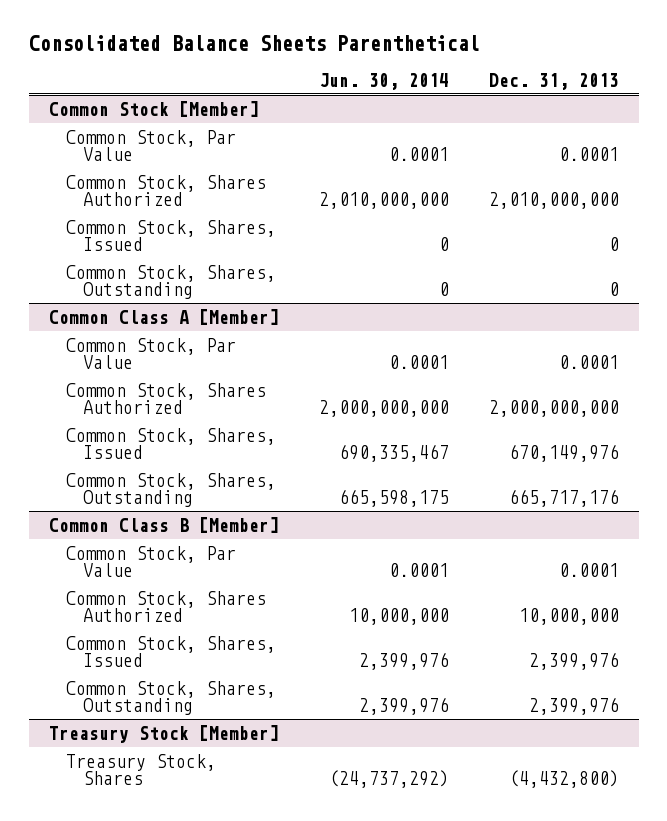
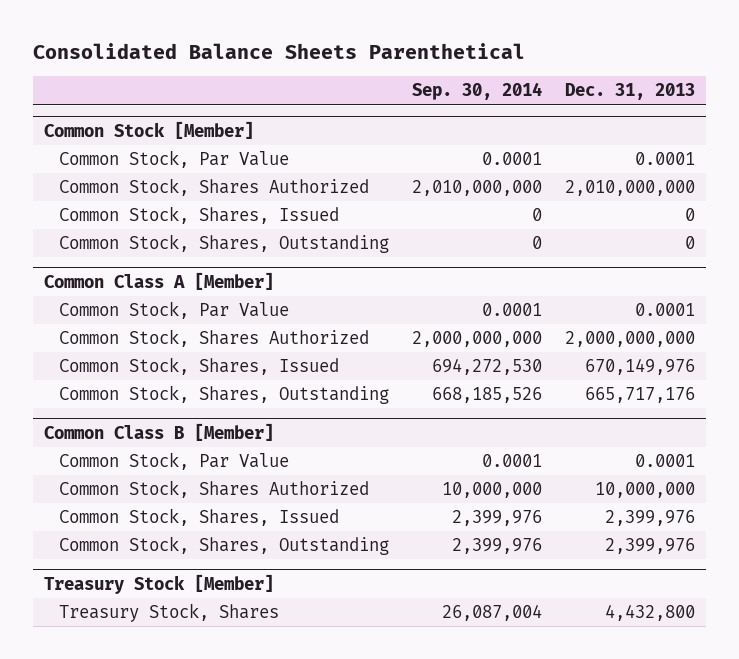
- | Jun. 30, 2014 | Dec. 31, 2013
+ | Sep. 30, 2014 | Dec. 31, 2013
@ Treasury Stock [Member]
- Treasury Stock, Shares | (24,737,292) | (4,432,800)
+ Treasury Stock, Shares | 26,087,004 | 4,432,800

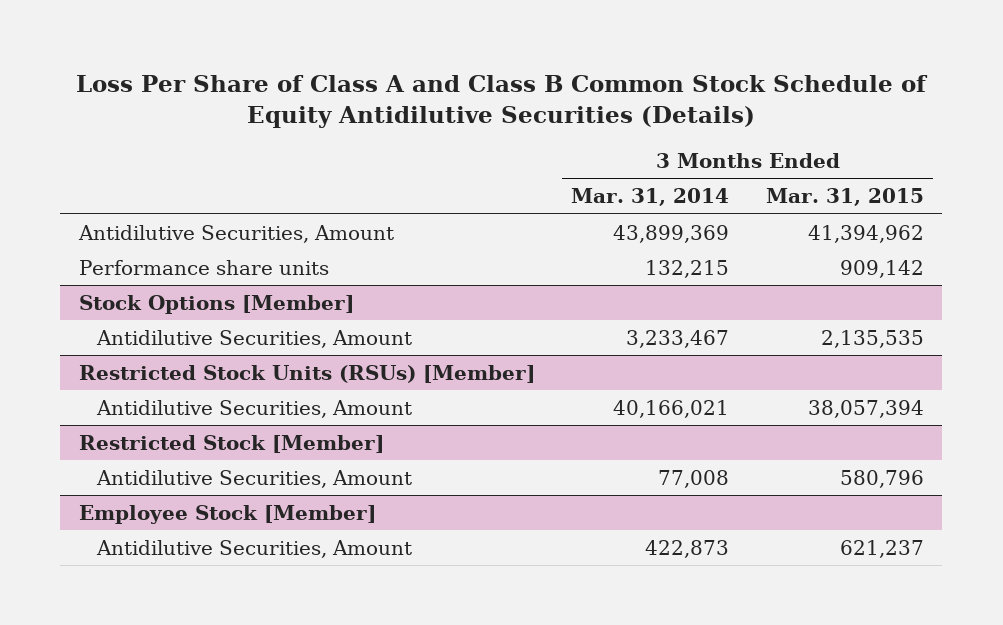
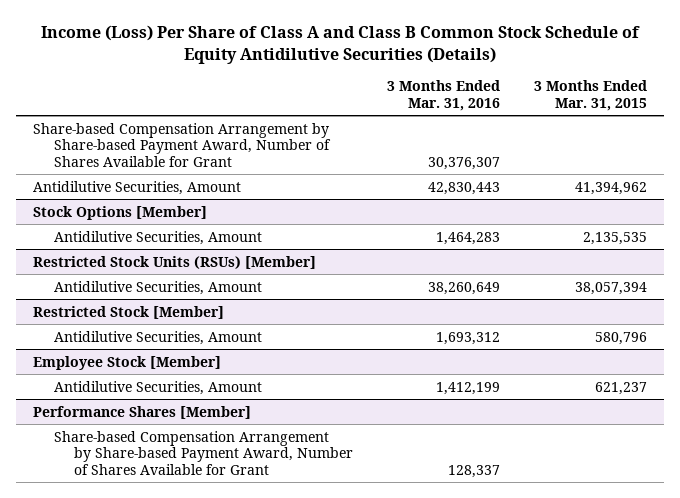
- Loss Per Share of Class A and Class B Common Stock Schedule of Equity Antidilutive Securities (Details)
+ Income (Loss) Per Share of Class A and Class B Common Stock Schedule of Equity Antidilutive Securities (Details)
- | 3 Months Ended Mar. 31, 2014 | 3 Months Ended Mar. 31, 2015
+ | 3 Months Ended Mar. 31, 2016 | 3 Months Ended Mar. 31, 2015
+ Share-based Compensation Arrangement by Share-based Payment Award, Number of Shares Available for Grant | 30,376,307 |
- Performance share units | 132,215 | 909,142
+ Performance Shares [Member]
+ Share-based Compensation Arrangement by Share-based Payment Award, Number of Shares Available for Grant | 128,337 |

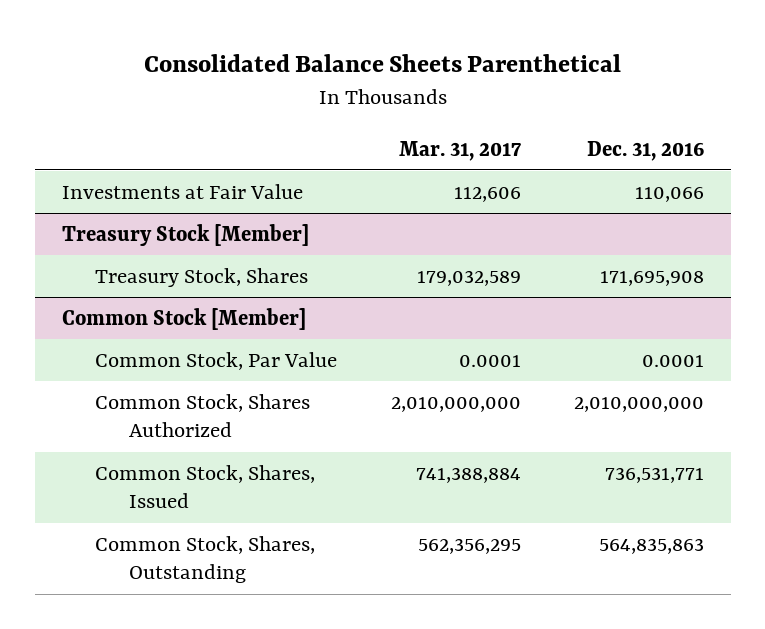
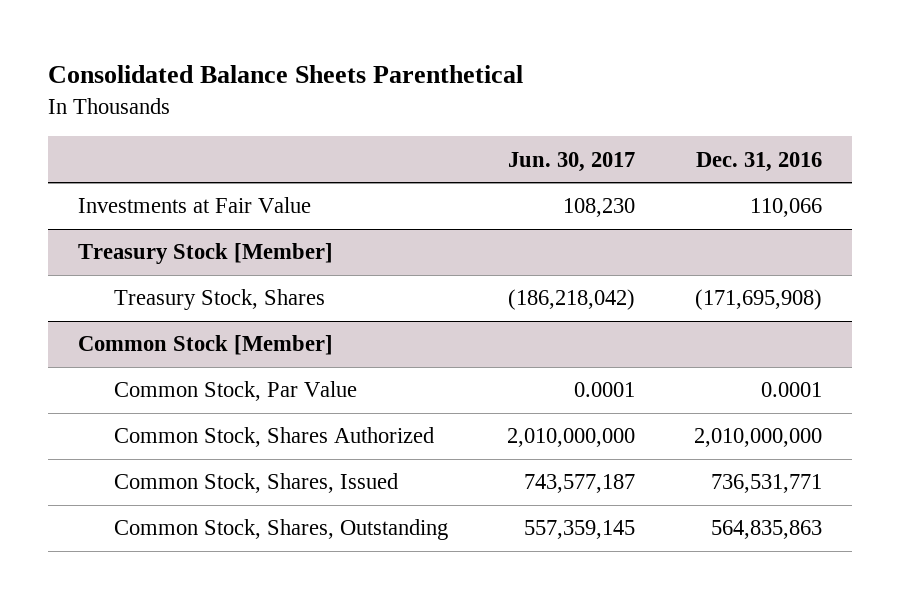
- | Mar. 31, 2017 | Dec. 31, 2016
+ | Jun. 30, 2017 | Dec. 31, 2016
@ Treasury Stock [Member]
- Treasury Stock, Shares | 179,032,589 | 171,695,908
+ Treasury Stock, Shares | (186,218,042) | (171,695,908)

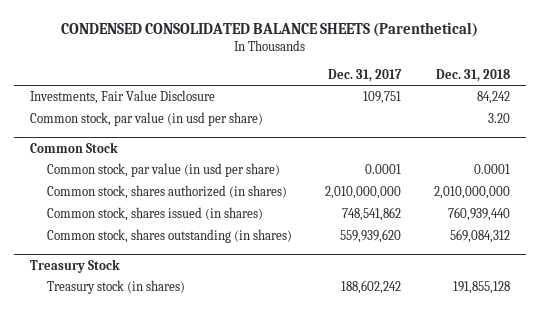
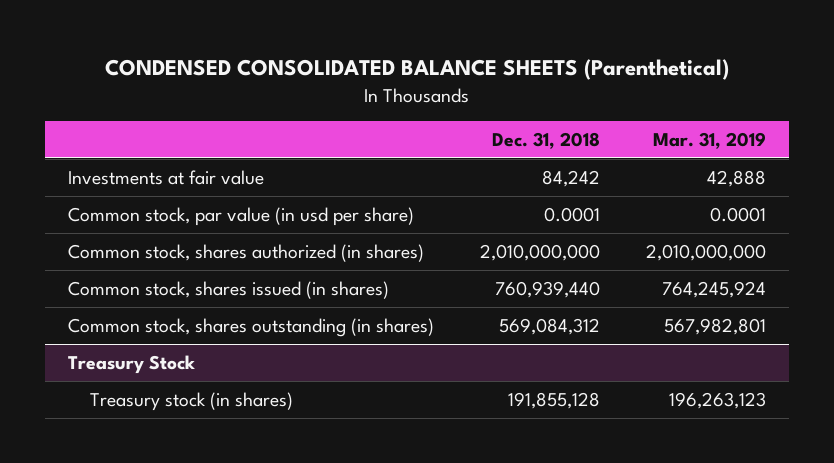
- | Dec. 31, 2017 | Dec. 31, 2018
+ | Dec. 31, 2018 | Mar. 31, 2019
- Investments, Fair Value Disclosure | 109,751 | 84,242
- Common stock, par value (in usd per share) | | 3.20
- Common Stock
+ Investments at fair value | 84,242 | 42,888

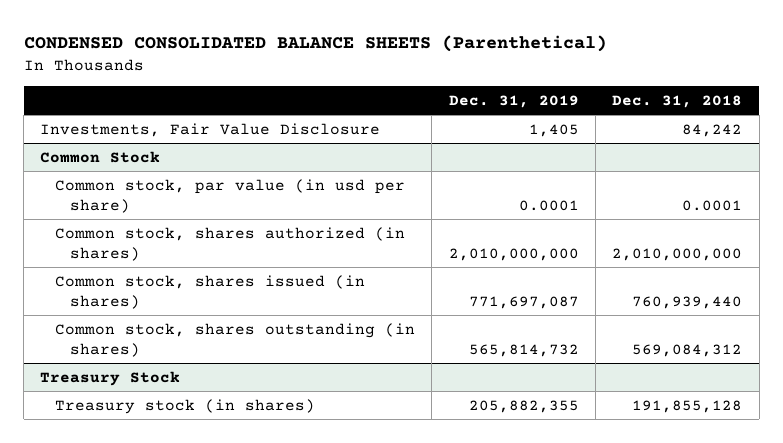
- | Dec. 31, 2018 | Mar. 31, 2019
+ | Dec. 31, 2019 | Dec. 31, 2018
- Investments at fair value | 84,242 | 42,888
+ Investments, Fair Value Disclosure | 1,405 | 84,242
+ Common Stock

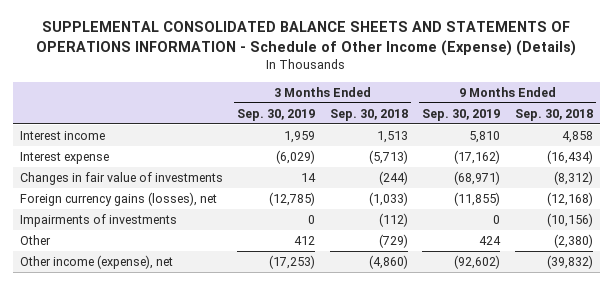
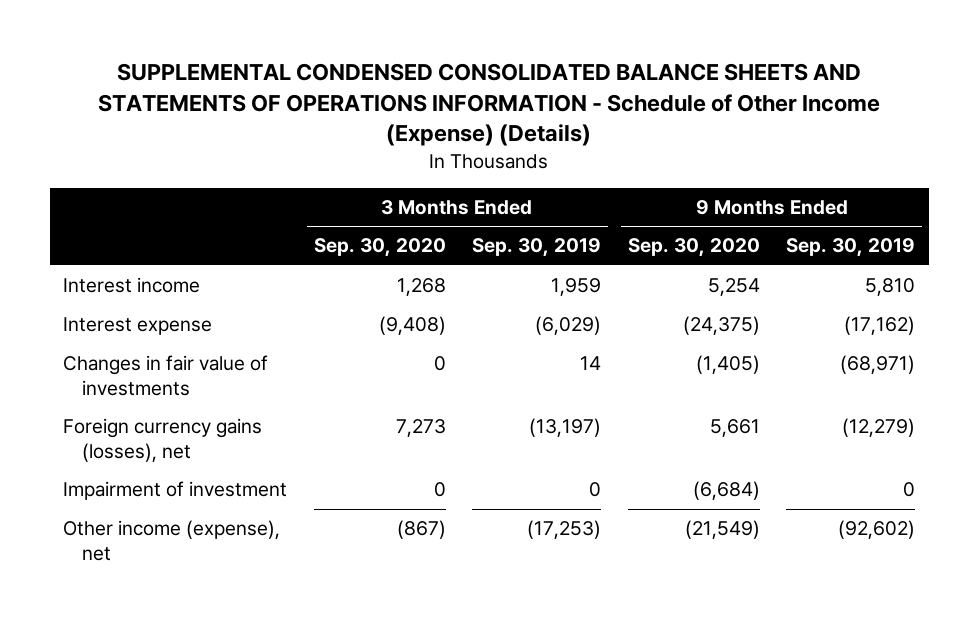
- SUPPLEMENTAL CONSOLIDATED BALANCE SHEETS AND STATEMENTS OF OPERATIONS INFORMATION - Schedule of Other Income (Expense) (Details)
+ SUPPLEMENTAL CONDENSED CONSOLIDATED BALANCE SHEETS AND STATEMENTS OF OPERATIONS INFORMATION - Schedule of Other Income (Expense) (Details)
- | 3 Months Ended Sep. 30, 2019 | 3 Months Ended Sep. 30, 2018 | 9 Months Ended Sep. 30, 2019 | 9 Months Ended Sep. 30, 2018
+ | 3 Months Ended Sep. 30, 2020 | 3 Months Ended Sep. 30, 2019 | 9 Months Ended Sep. 30, 2020 | 9 Months Ended Sep. 30, 2019
- Foreign currency gains (losses), net | (12,785) | (1,033) | (11,855) | (12,168)
- Impairments of investments | 0 | (112) | 0 | (10,156)
- Other | 412 | (729) | 424 | (2,380)
+ Foreign currency gains (losses), net | 7,273 | (13,197) | 5,661 | (12,279)
+ Impairment of investment | 0 | 0 | (6,684) | 0

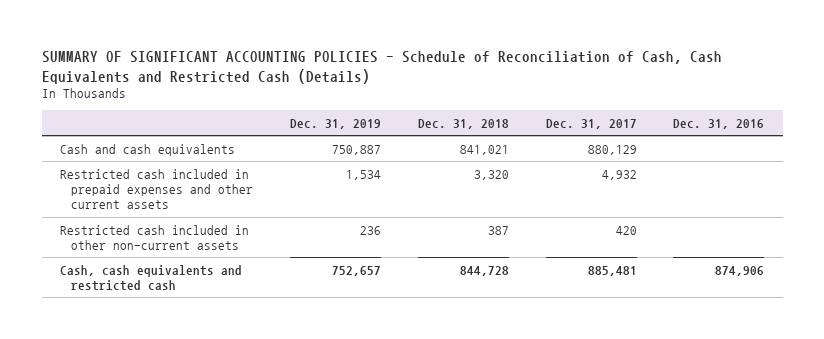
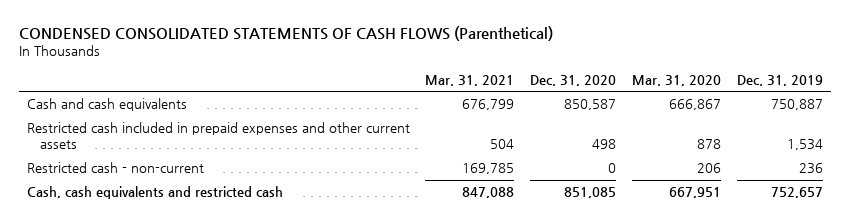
- SUMMARY OF SIGNIFICANT ACCOUNTING POLICIES - Schedule of Reconciliation of Cash, Cash Equivalents and Restricted Cash (Details)
+ CONDENSED CONSOLIDATED STATEMENTS OF CASH FLOWS (Parenthetical)
- | Dec. 31, 2019 | Dec. 31, 2018 | Dec. 31, 2017 | Dec. 31, 2016
+ | Mar. 31, 2021 | Dec. 31, 2020 | Mar. 31, 2020 | Dec. 31, 2019
- Restricted cash included in other non-current assets | 236 | 387 | 420 |
+ Restricted cash - non-current | 169,785 | 0 | 206 | 236

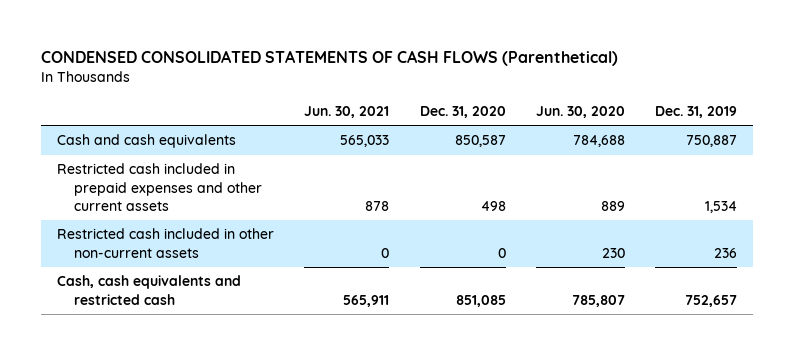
- | Mar. 31, 2021 | Dec. 31, 2020 | Mar. 31, 2020 | Dec. 31, 2019
+ | Jun. 30, 2021 | Dec. 31, 2020 | Jun. 30, 2020 | Dec. 31, 2019
- Restricted cash - non-current | 169,785 | 0 | 206 | 236
+ Restricted cash included in other non-current assets | 0 | 0 | 230 | 236

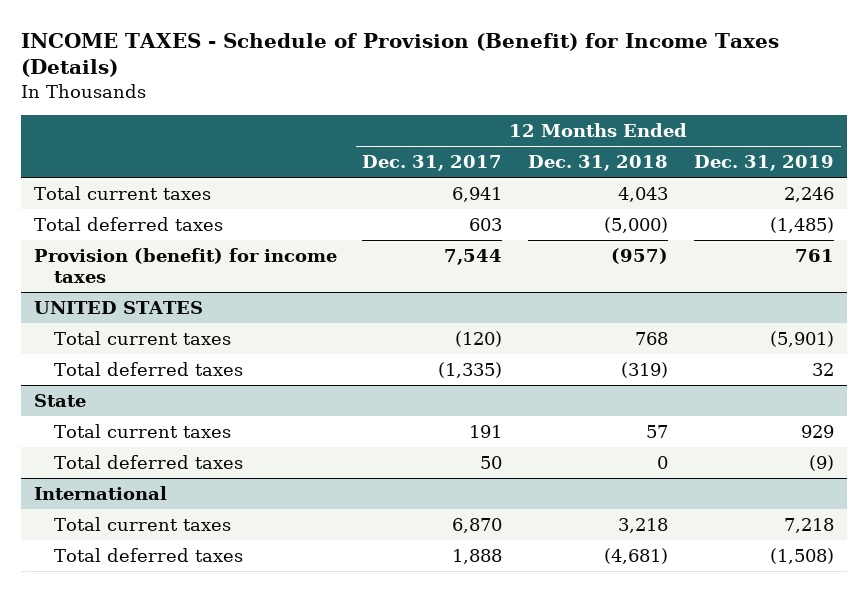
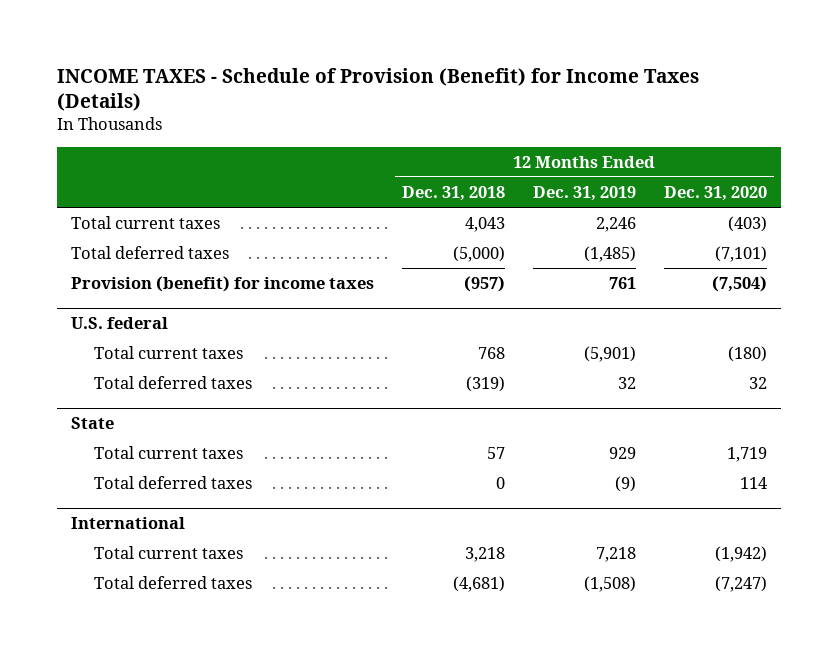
- | 12 Months Ended Dec. 31, 2017 | 12 Months Ended Dec. 31, 2018 | 12 Months Ended Dec. 31, 2019
+ | 12 Months Ended Dec. 31, 2018 | 12 Months Ended Dec. 31, 2019 | 12 Months Ended Dec. 31, 2020
- UNITED STATES
+ U.S. federal

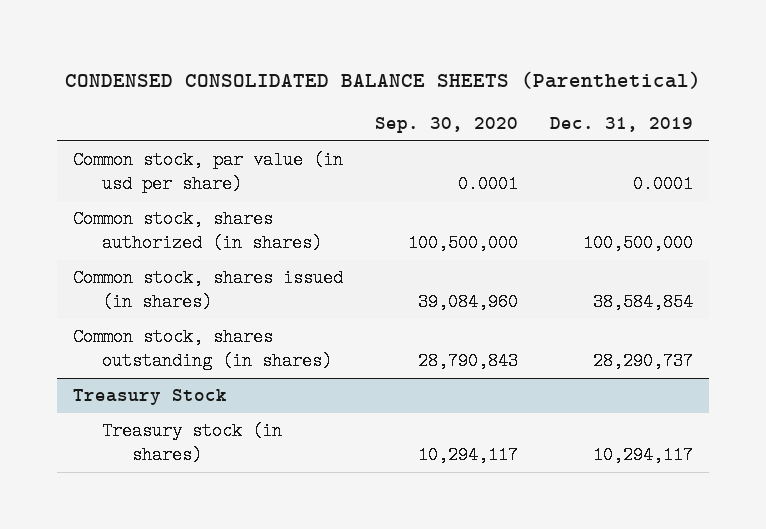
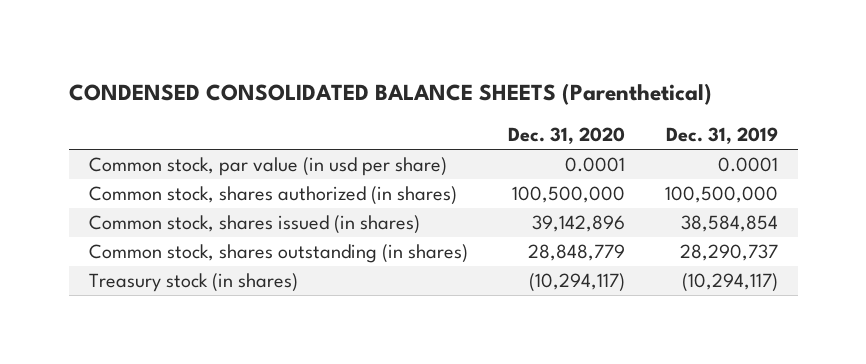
- | Sep. 30, 2020 | Dec. 31, 2019
+ | Dec. 31, 2020 | Dec. 31, 2019
- Treasury Stock
- Treasury stock (in shares) | 10,294,117 | 10,294,117
+ Treasury stock (in shares) | (10,294,117) | (10,294,117)

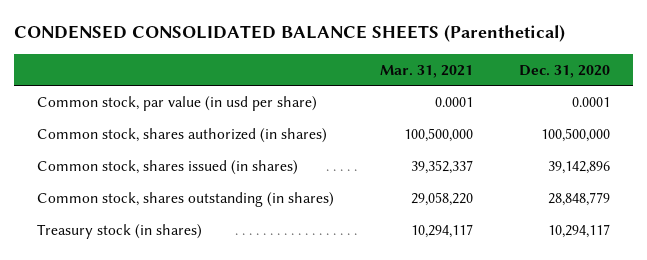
- | Dec. 31, 2020 | Dec. 31, 2019
+ | Mar. 31, 2021 | Dec. 31, 2020
- Treasury stock (in shares) | (10,294,117) | (10,294,117)
+ Treasury stock (in shares) | 10,294,117 | 10,294,117

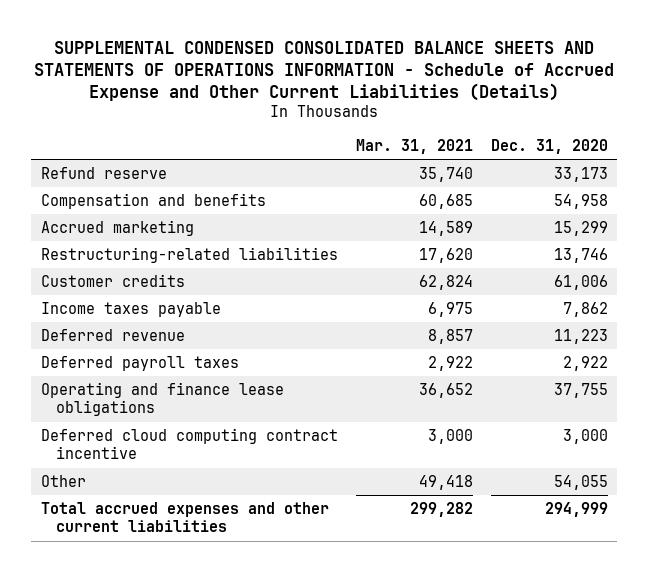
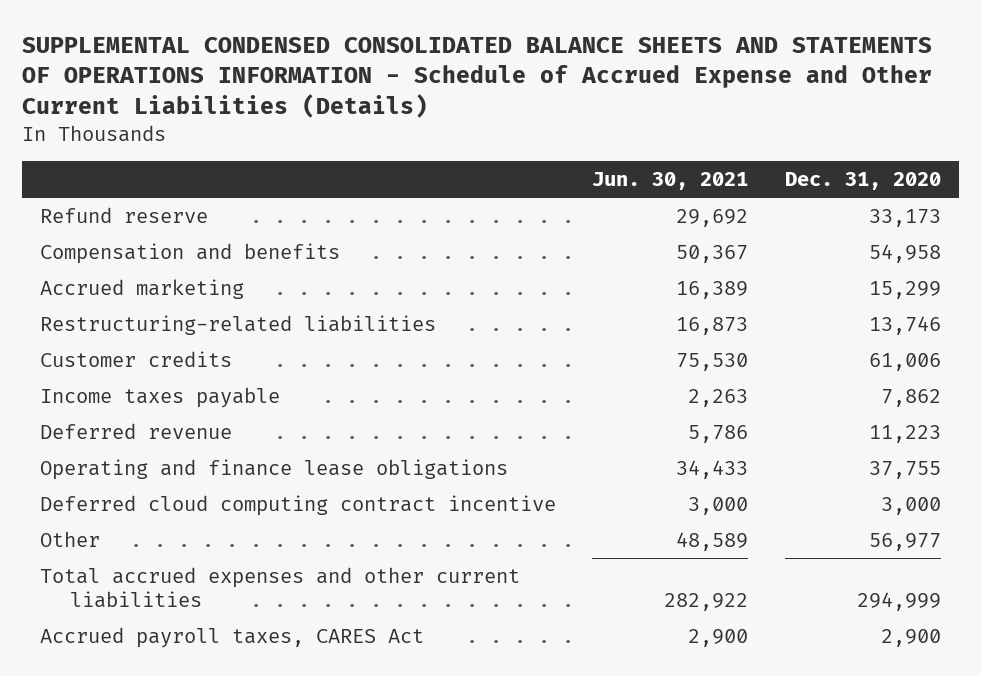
- | Mar. 31, 2021 | Dec. 31, 2020
+ | Jun. 30, 2021 | Dec. 31, 2020
- Deferred payroll taxes | 2,922 | 2,922
- Other | 49,418 | 54,055
+ Other | 48,589 | 56,977
+ Accrued payroll taxes, CARES Act | 2,900 | 2,900

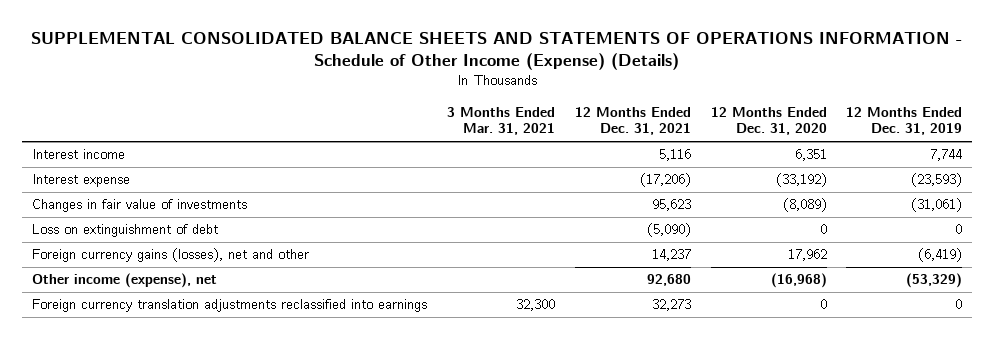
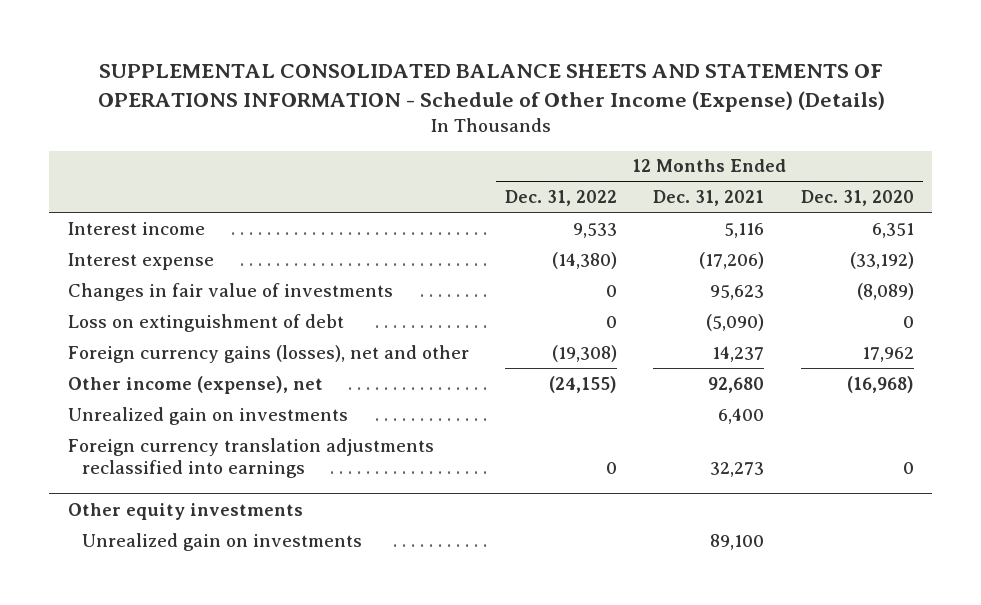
- | 3 Months Ended Mar. 31, 2021 | 12 Months Ended Dec. 31, 2021 | 12 Months Ended Dec. 31, 2020 | 12 Months Ended Dec. 31, 2019
+ | 12 Months Ended Dec. 31, 2022 | 12 Months Ended Dec. 31, 2021 | 12 Months Ended Dec. 31, 2020
+ Unrealized gain on investments | | 6,400 |
+ Other equity investments
+ Unrealized gain on investments | | 89,100 |

